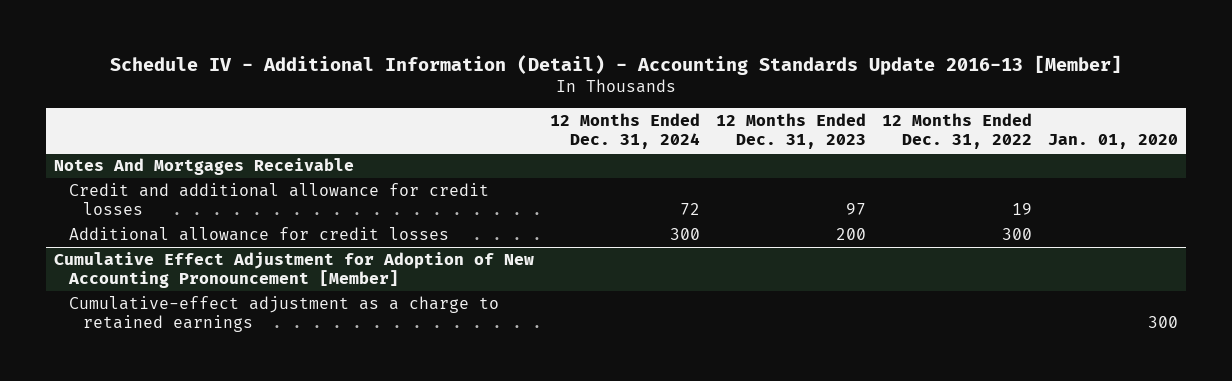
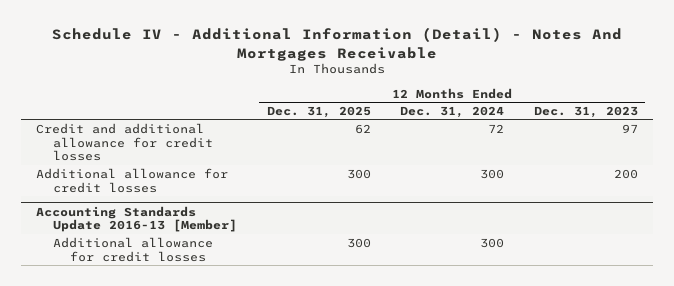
- Schedule IV - Additional Information (Detail) - Accounting Standards Update 2016-13 [Member]
+ Schedule IV - Additional Information (Detail) - Notes And Mortgages Receivable
- | 12 Months Ended Dec. 31, 2024 | 12 Months Ended Dec. 31, 2023 | 12 Months Ended Dec. 31, 2022 | Jan. 01, 2020
+ | 12 Months Ended Dec. 31, 2025 | 12 Months Ended Dec. 31, 2024 | 12 Months Ended Dec. 31, 2023
- Notes And Mortgages Receivable
- Cumulative Effect Adjustment for Adoption of New Accounting Pronouncement [Member]
- Cumulative-effect adjustment as a charge to retained earnings | | | | 300
+ Accounting Standards Update 2016-13 [Member]
+ Additional allowance for credit losses | 300 | 300 |

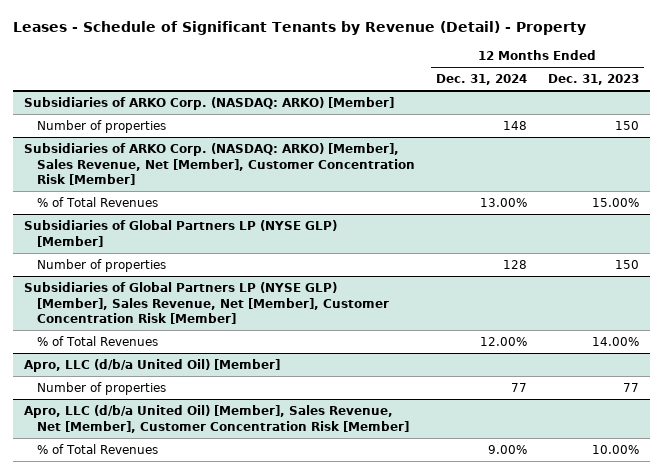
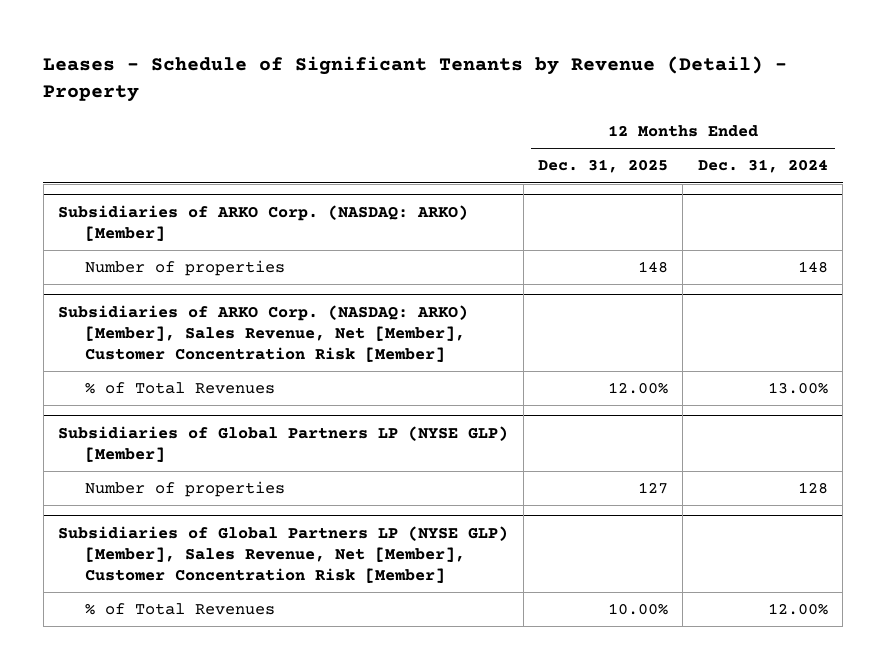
- | 12 Months Ended Dec. 31, 2024 | 12 Months Ended Dec. 31, 2023
+ | 12 Months Ended Dec. 31, 2025 | 12 Months Ended Dec. 31, 2024
- Apro, LLC (d/b/a United Oil) [Member]
- Number of properties | 77 | 77
- Apro, LLC (d/b/a United Oil) [Member], Sales Revenue, Net [Member], Customer Concentration Risk [Member]
- % of Total Revenues | 9.00% | 10.00%

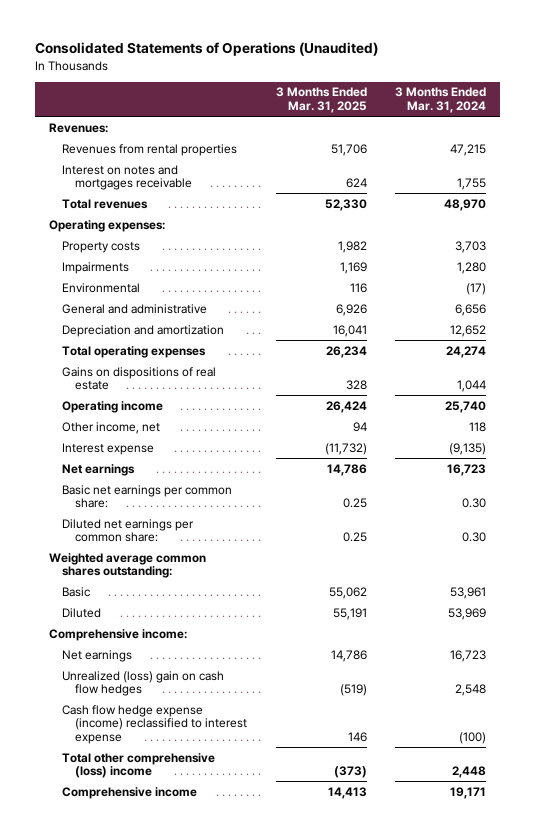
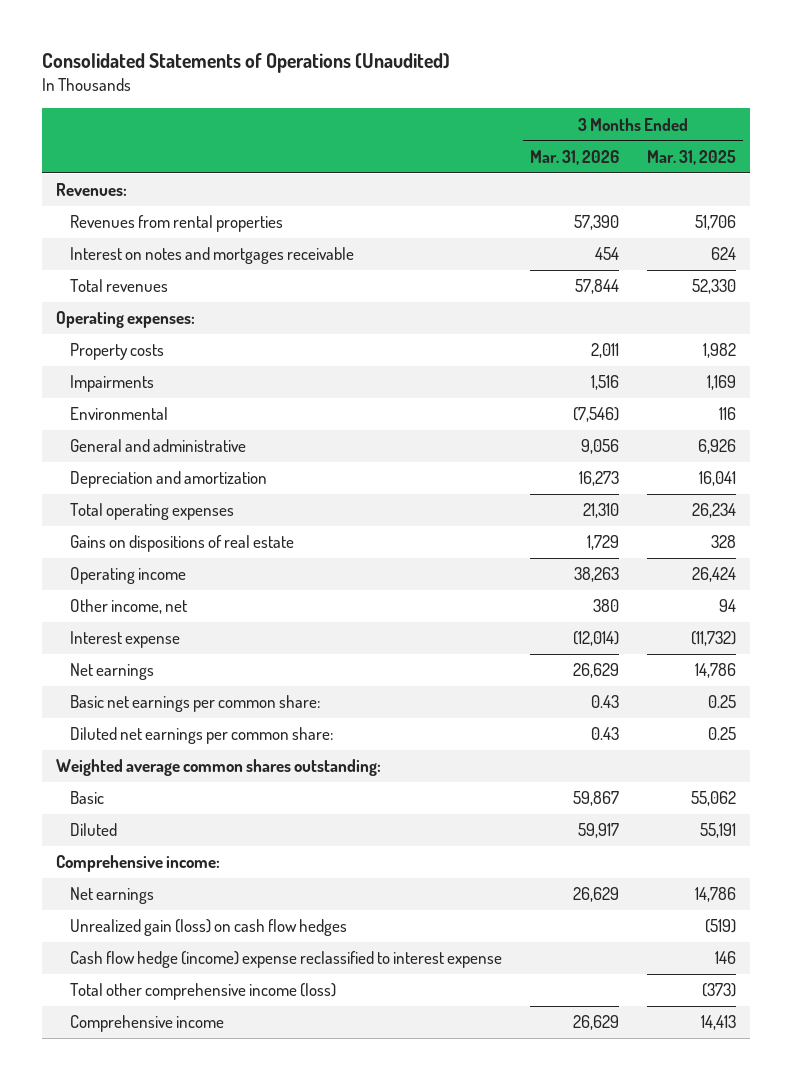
- | 3 Months Ended Mar. 31, 2025 | 3 Months Ended Mar. 31, 2024
+ | 3 Months Ended Mar. 31, 2026 | 3 Months Ended Mar. 31, 2025
- Unrealized (loss) gain on cash flow hedges | (519) | 2,548
- Cash flow hedge expense (income) reclassified to interest expense | 146 | (100)
- Total other comprehensive (loss) income | (373) | 2,448
+ Unrealized gain (loss) on cash flow hedges | | (519)
+ Cash flow hedge (income) expense reclassified to interest expense | | 146
+ Total other comprehensive income (loss) | | (373)

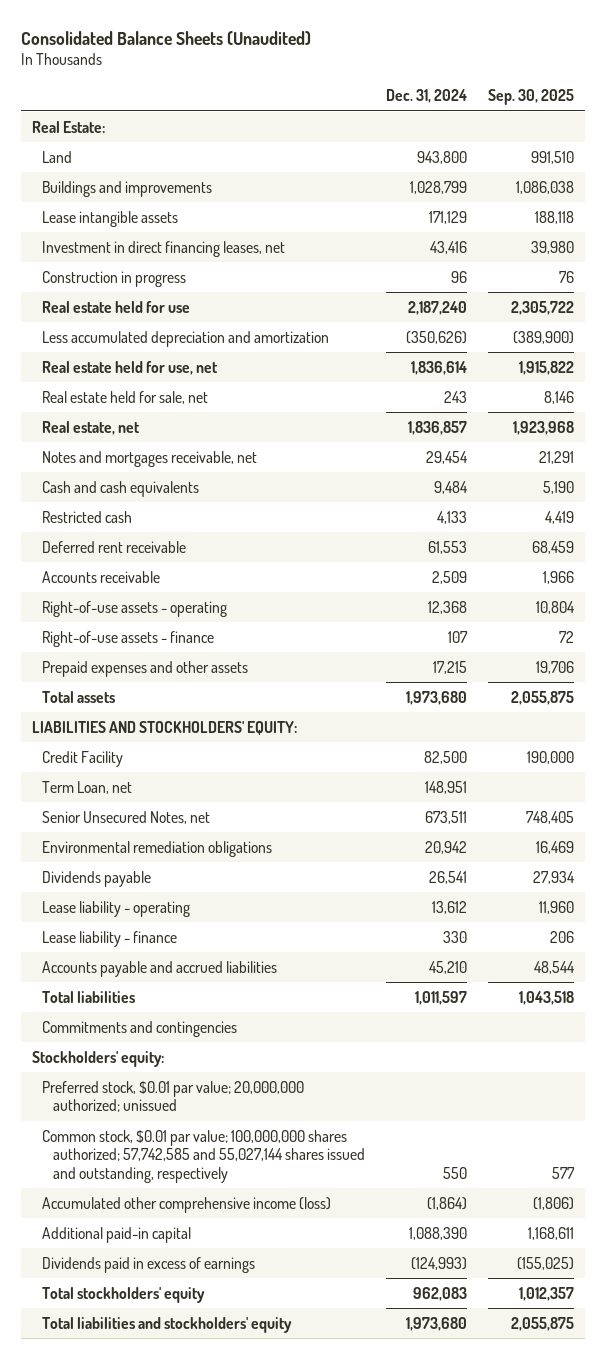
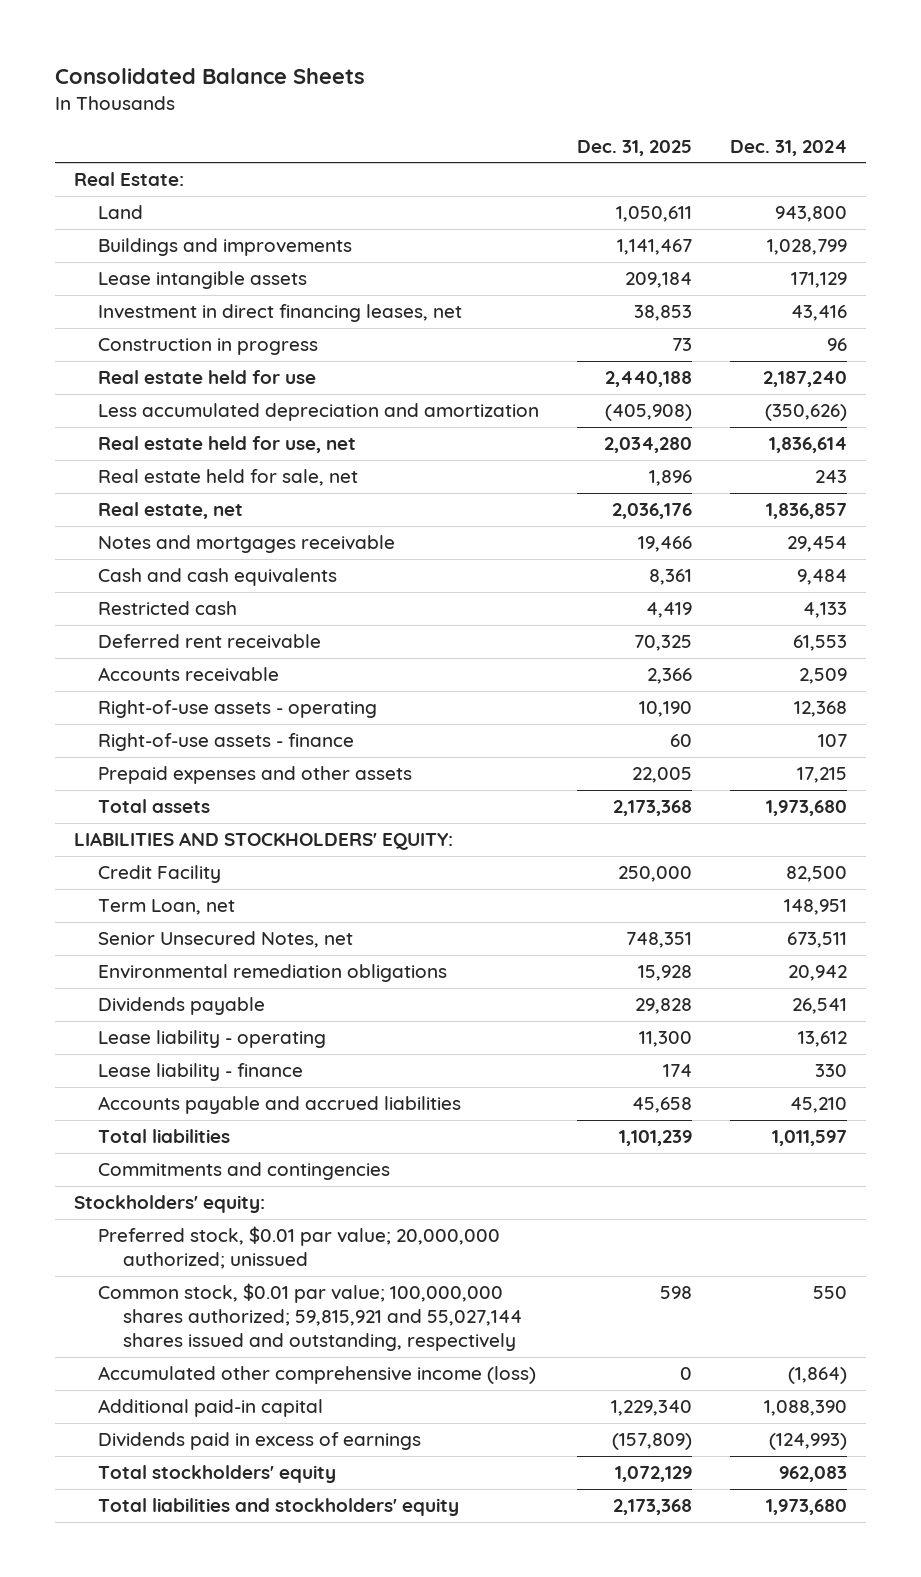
- Consolidated Balance Sheets (Unaudited)
+ Consolidated Balance Sheets
- | Dec. 31, 2024 | Sep. 30, 2025
+ | Dec. 31, 2025 | Dec. 31, 2024
- Notes and mortgages receivable, net | 29,454 | 21,291
+ Notes and mortgages receivable | 19,466 | 29,454
- Common stock, $0.01 par value; 100,000,000 shares authorized; 57,742,585 and 55,027,144 shares issued and outstanding, respectively | 550 | 577
+ Common stock, $0.01 par value; 100,000,000 shares authorized; 59,815,921 and 55,027,144 shares issued and outstanding, respectively | 598 | 550

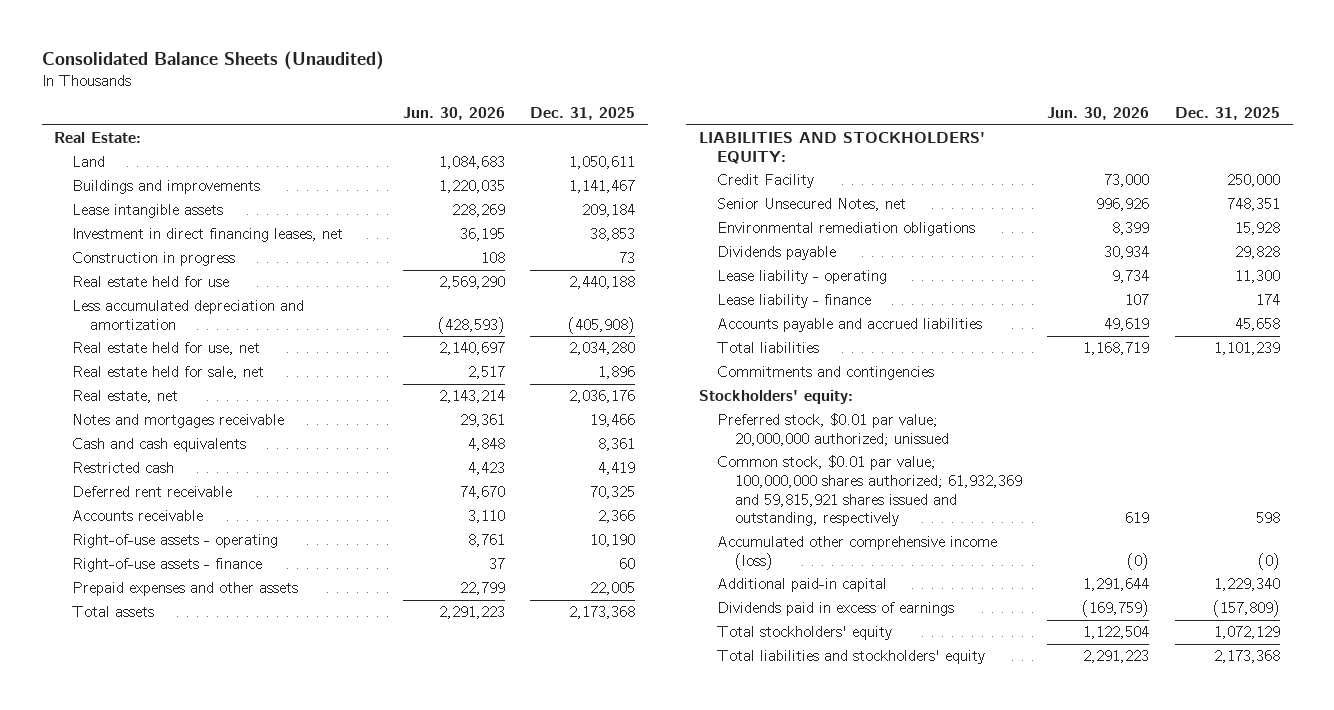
- Consolidated Balance Sheets
+ Consolidated Balance Sheets (Unaudited)
- | Dec. 31, 2025 | Dec. 31, 2024
+ | Jun. 30, 2026 | Dec. 31, 2025
- Term Loan, net | | 148,951
- Common stock, $0.01 par value; 100,000,000 shares authorized; 59,815,921 and 55,027,144 shares issued and outstanding, respectively | 598 | 550
- Accumulated other comprehensive income (loss) | 0 | (1,864)
+ Common stock, $0.01 par value; 100,000,000 shares authorized; 61,932,369 and 59,815,921 shares issued and outstanding, respectively | 619 | 598
+ Accumulated other comprehensive income (loss) | (0) | (0)

